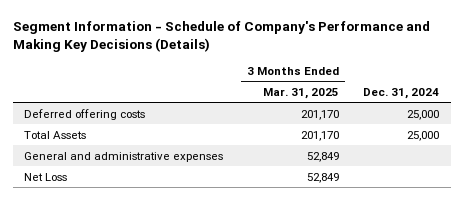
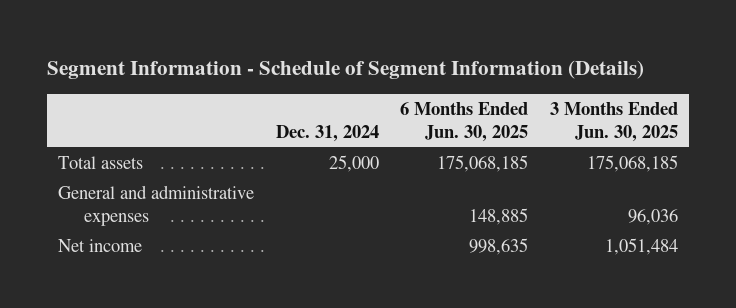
- Segment Information - Schedule of Company's Performance and Making Key Decisions (Details)
+ Segment Information - Schedule of Segment Information (Details)
- | 3 Months Ended Mar. 31, 2025 | Dec. 31, 2024
+ | Dec. 31, 2024 | 6 Months Ended Jun. 30, 2025 | 3 Months Ended Jun. 30, 2025
- Deferred offering costs | 201,170 | 25,000
- Total Assets | 201,170 | 25,000
+ Total assets | 25,000 | 175,068,185 | 175,068,185
- Net Loss | 52,849 |
+ Net income | | 998,635 | 1,051,484

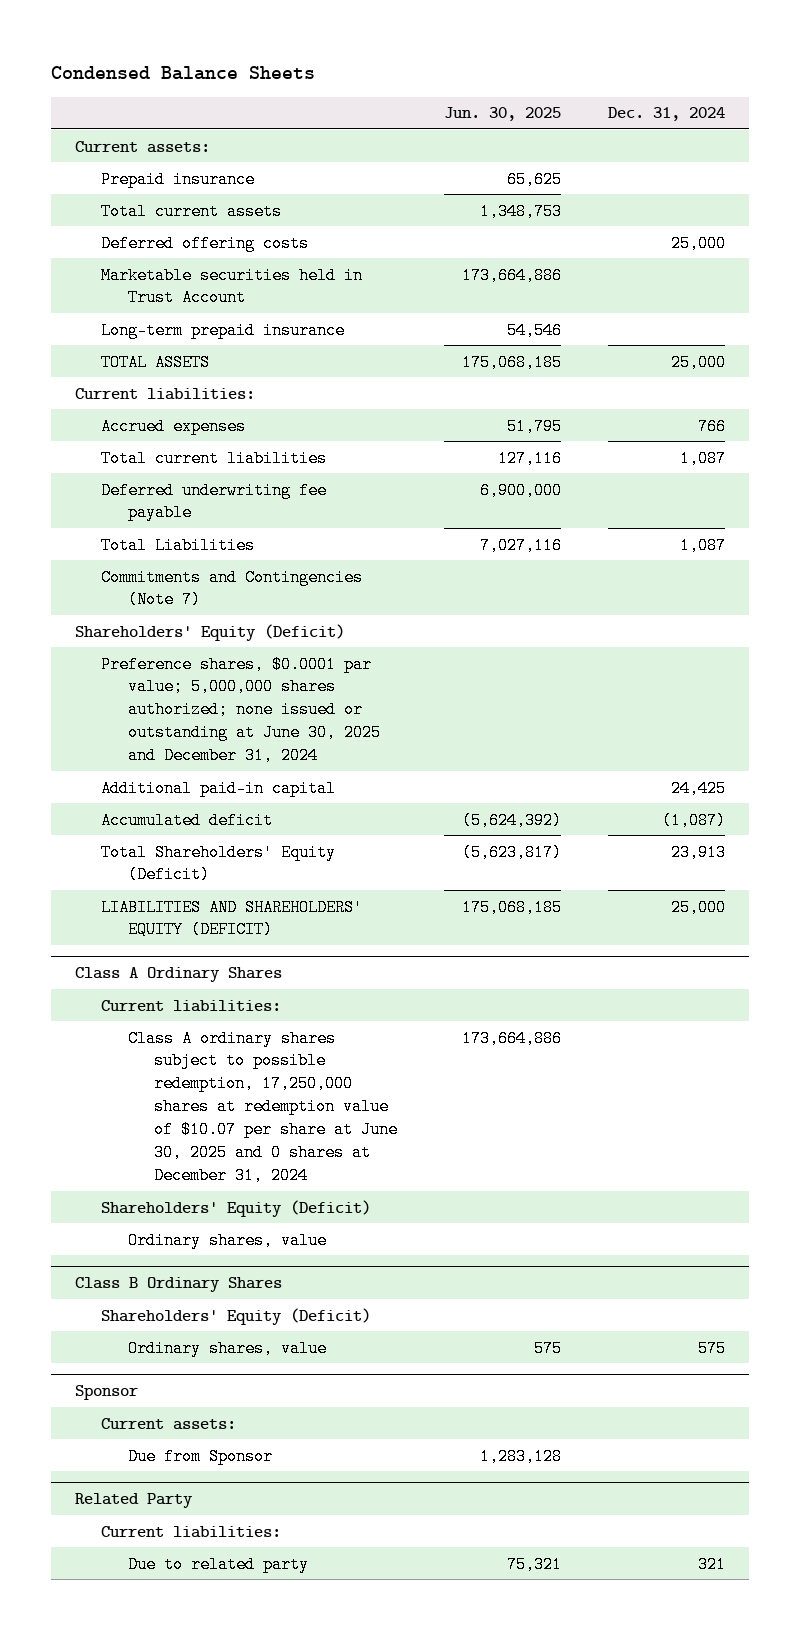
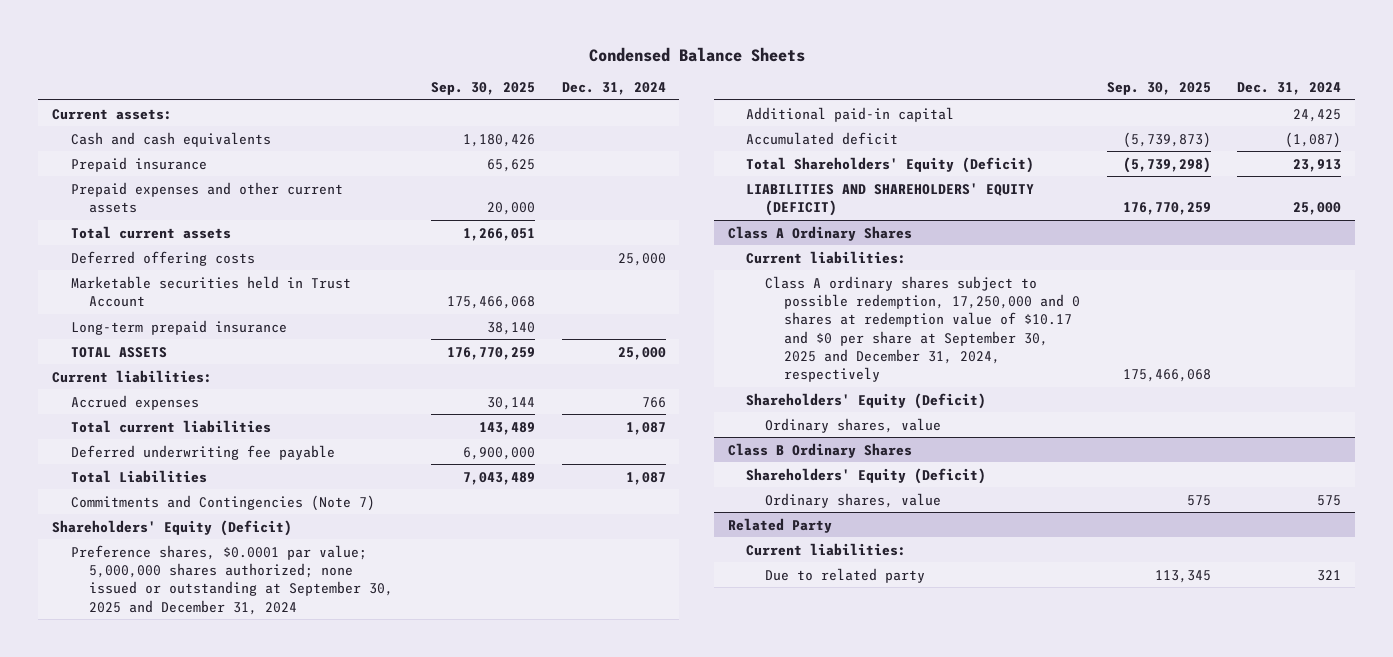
- | Jun. 30, 2025 | Dec. 31, 2024
+ | Sep. 30, 2025 | Dec. 31, 2024
+ Cash and cash equivalents | 1,180,426 |
+ Prepaid expenses and other current assets | 20,000 |
- Preference shares, $0.0001 par value; 5,000,000 shares authorized; none issued or outstanding at June 30, 2025 and December 31, 2024
+ Preference shares, $0.0001 par value; 5,000,000 shares authorized; none issued or outstanding at September 30, 2025 and December 31, 2024
@ Class A Ordinary Shares
- Class A ordinary shares subject to possible redemption, 17,250,000 shares at redemption value of $10.07 per share at June 30, 2025 and 0 shares at December 31, 2024 | 173,664,886 |
+ Class A ordinary shares subject to possible redemption, 17,250,000 and 0 shares at redemption value of $10.17 and $0 per share at September 30, 2025 and December 31, 2024, respectively | 175,466,068 |
- Sponsor
- Current assets:
- Due from Sponsor | 1,283,128 |

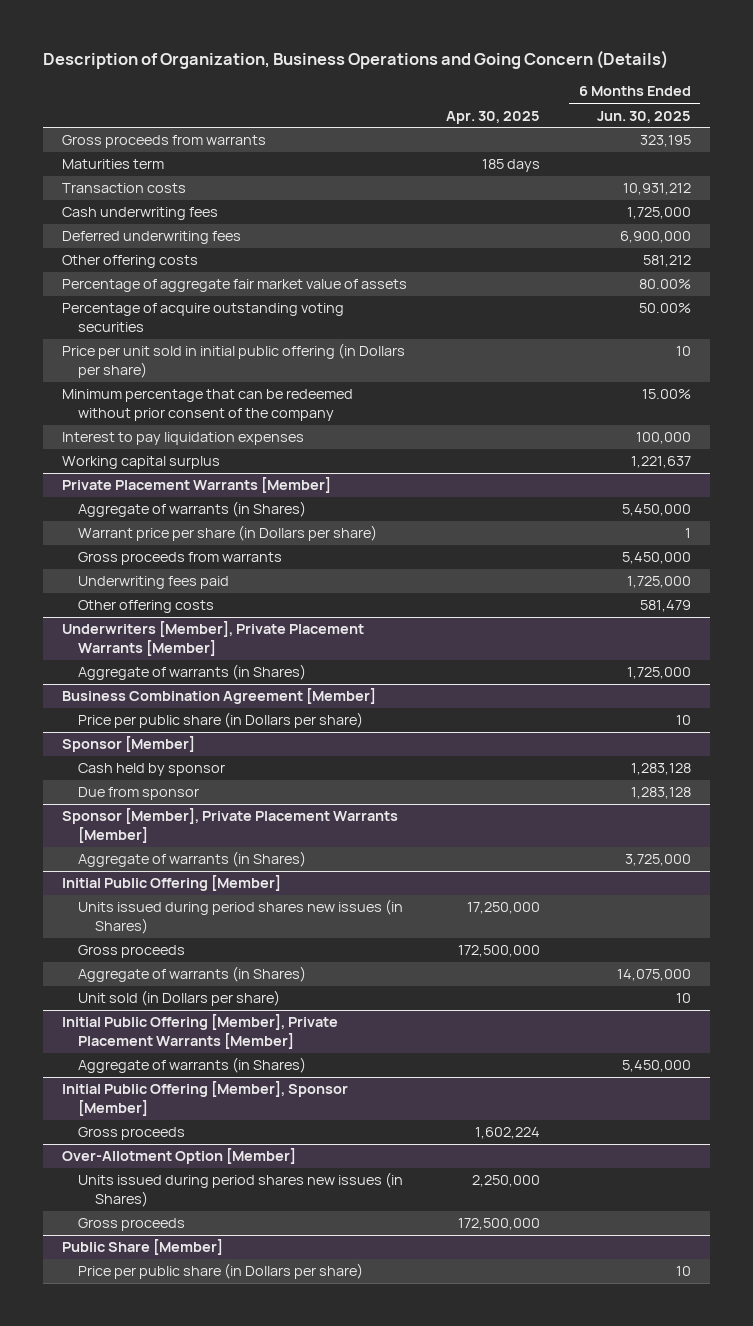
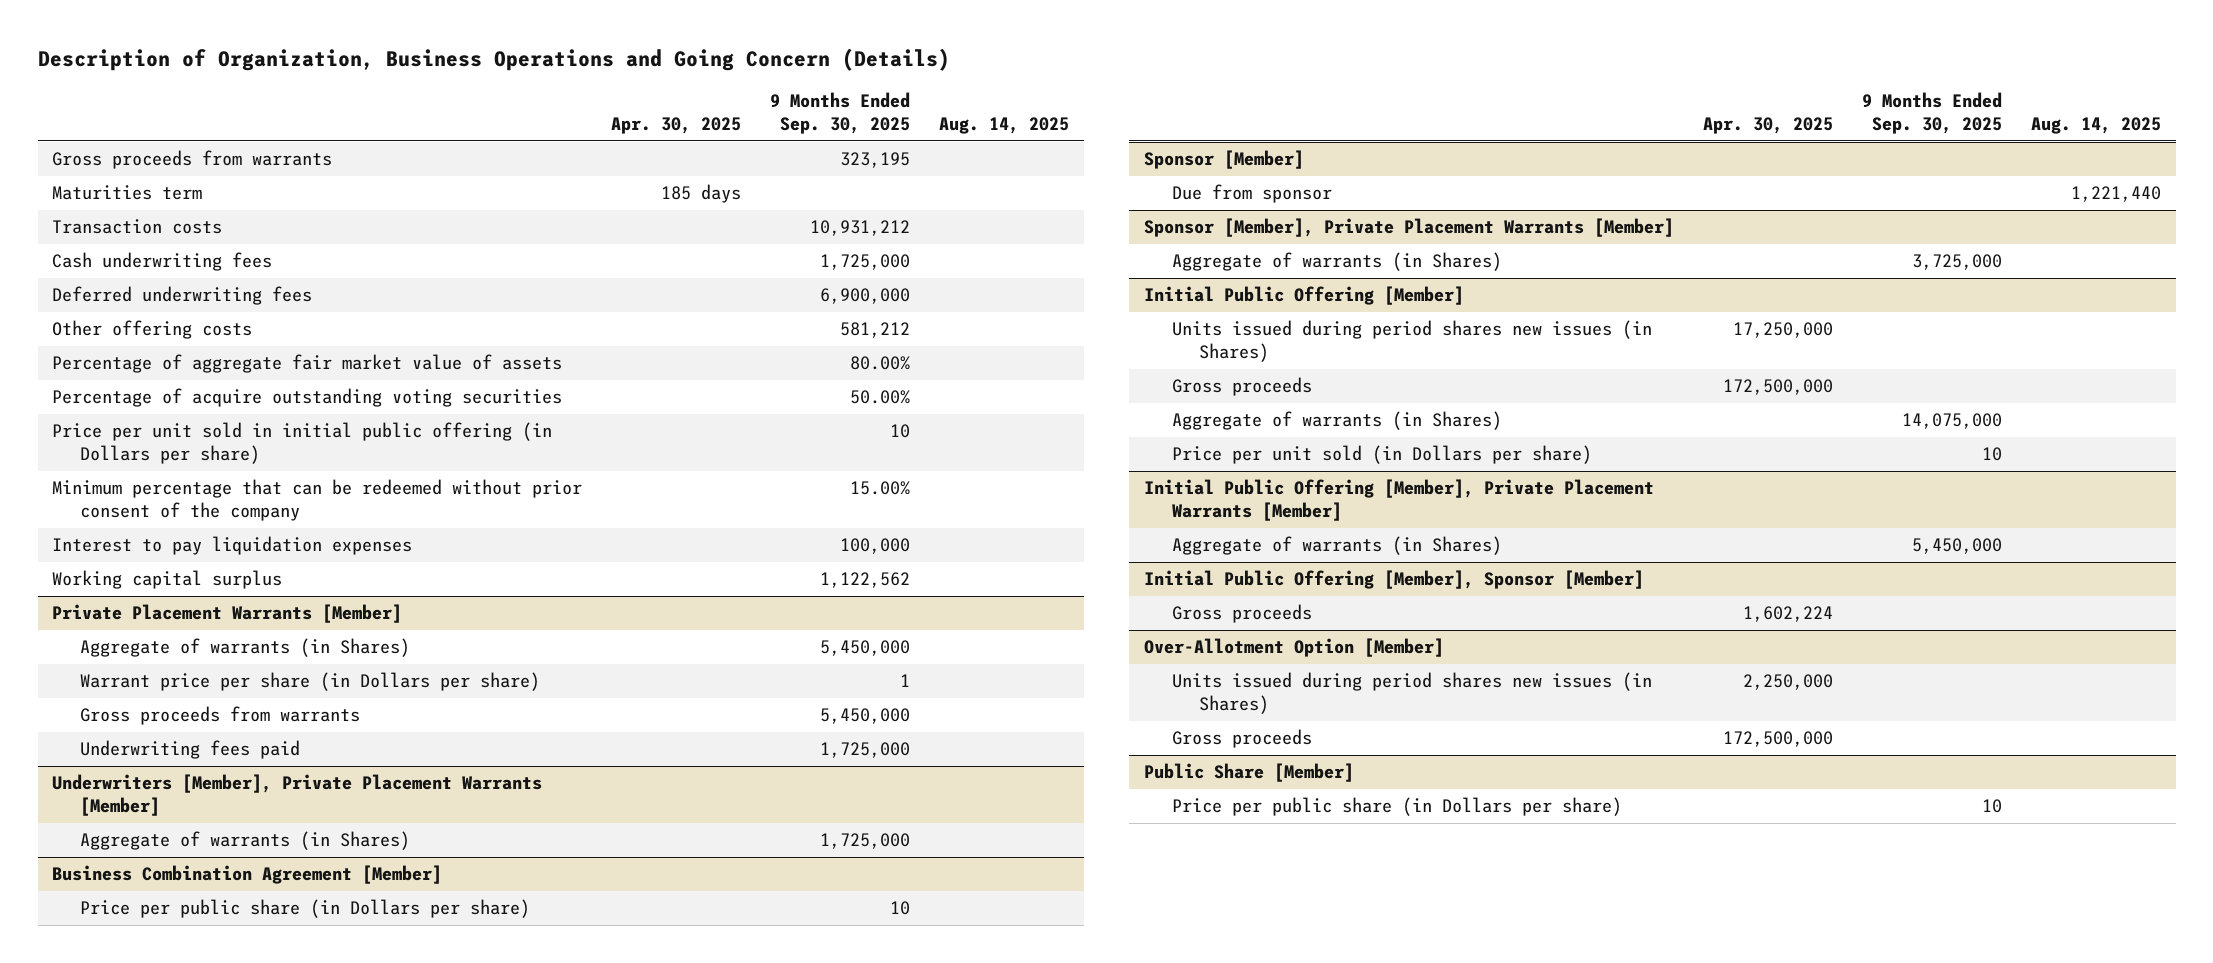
- | Apr. 30, 2025 | 6 Months Ended Jun. 30, 2025
+ | Apr. 30, 2025 | 9 Months Ended Sep. 30, 2025 | Aug. 14, 2025
@ Private Placement Warrants [Member]
- Other offering costs | | 581,479
@ Sponsor [Member]
- Cash held by sponsor | | 1,283,128
@ Initial Public Offering [Member]
- Unit sold (in Dollars per share) | | 10
+ Price per unit sold (in Dollars per share) | | 10 |

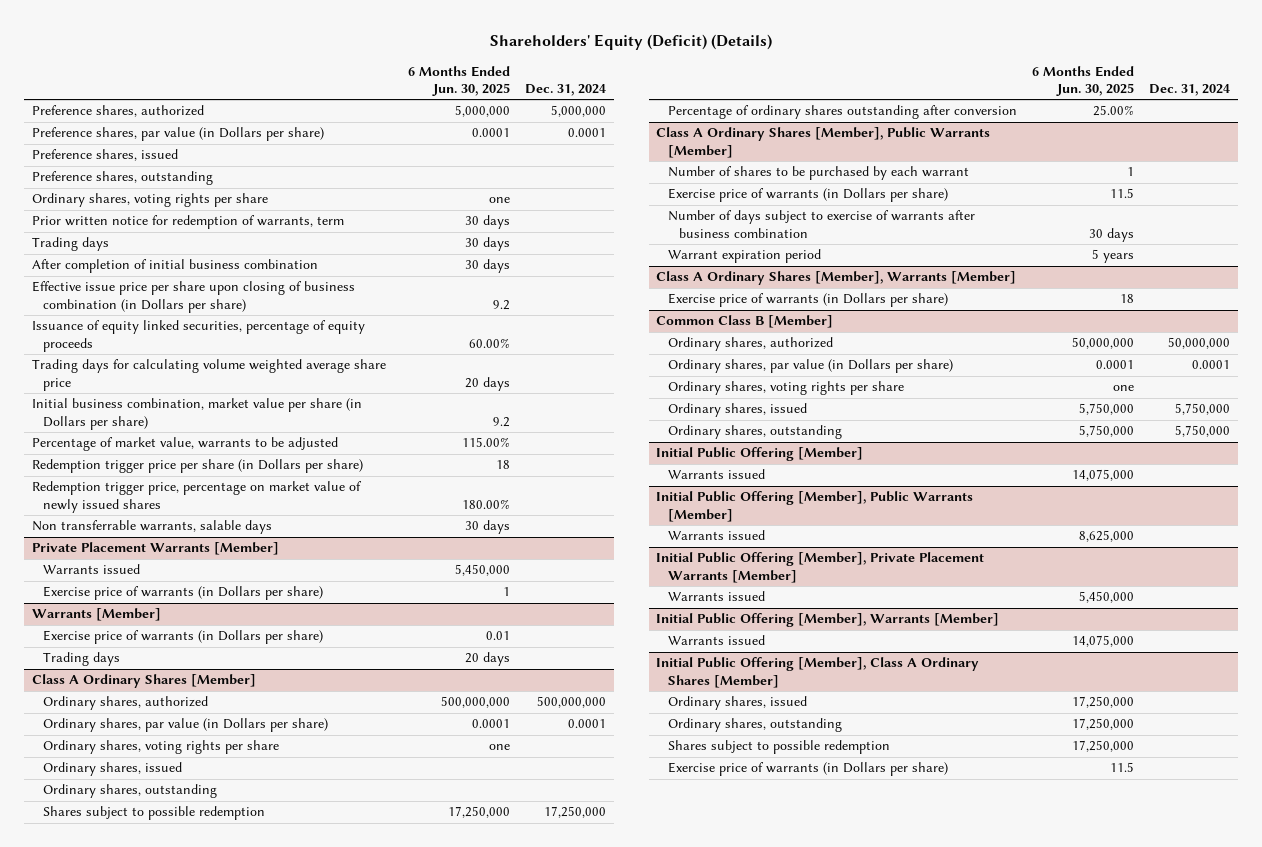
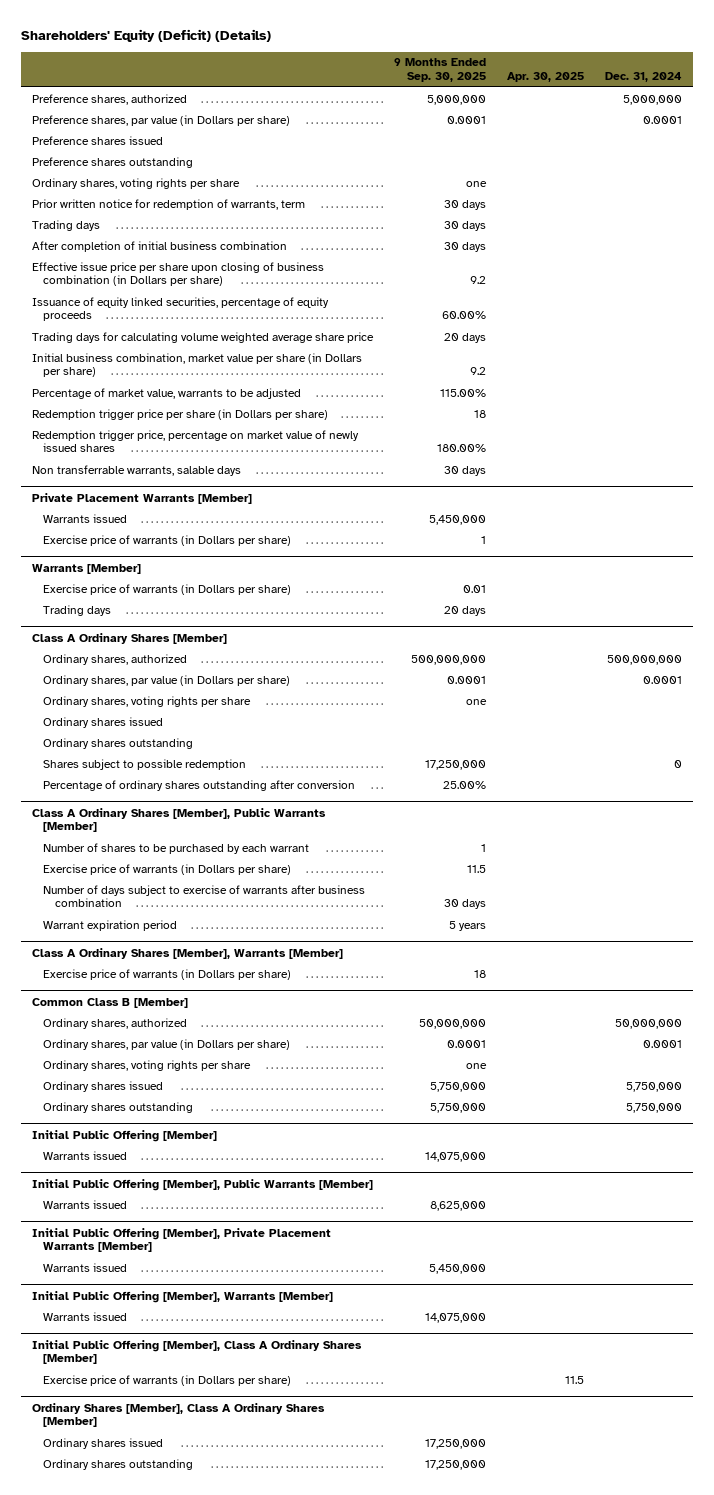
- | 6 Months Ended Jun. 30, 2025 | Dec. 31, 2024
+ | 9 Months Ended Sep. 30, 2025 | Apr. 30, 2025 | Dec. 31, 2024
- Preference shares, issued
- Preference shares, outstanding
+ Preference shares issued
+ Preference shares outstanding
@ Class A Ordinary Shares [Member]
- Ordinary shares, issued
- Ordinary shares, outstanding
- Shares subject to possible redemption | 17,250,000 | 17,250,000
+ Ordinary shares issued
+ Ordinary shares outstanding
+ Shares subject to possible redemption | 17,250,000 | | 0
@ Common Class B [Member]
- Ordinary shares, issued | 5,750,000 | 5,750,000
- Ordinary shares, outstanding | 5,750,000 | 5,750,000
+ Ordinary shares issued | 5,750,000 | | 5,750,000
+ Ordinary shares outstanding | 5,750,000 | | 5,750,000
@ Initial Public Offering [Member], Class A Ordinary Shares [Member]
- Ordinary shares, issued | 17,250,000 |
- Ordinary shares, outstanding | 17,250,000 |
- Shares subject to possible redemption | 17,250,000 |
+ Ordinary Shares [Member], Class A Ordinary Shares [Member]
+ Ordinary shares issued | 17,250,000 | |
+ Ordinary shares outstanding | 17,250,000 | |

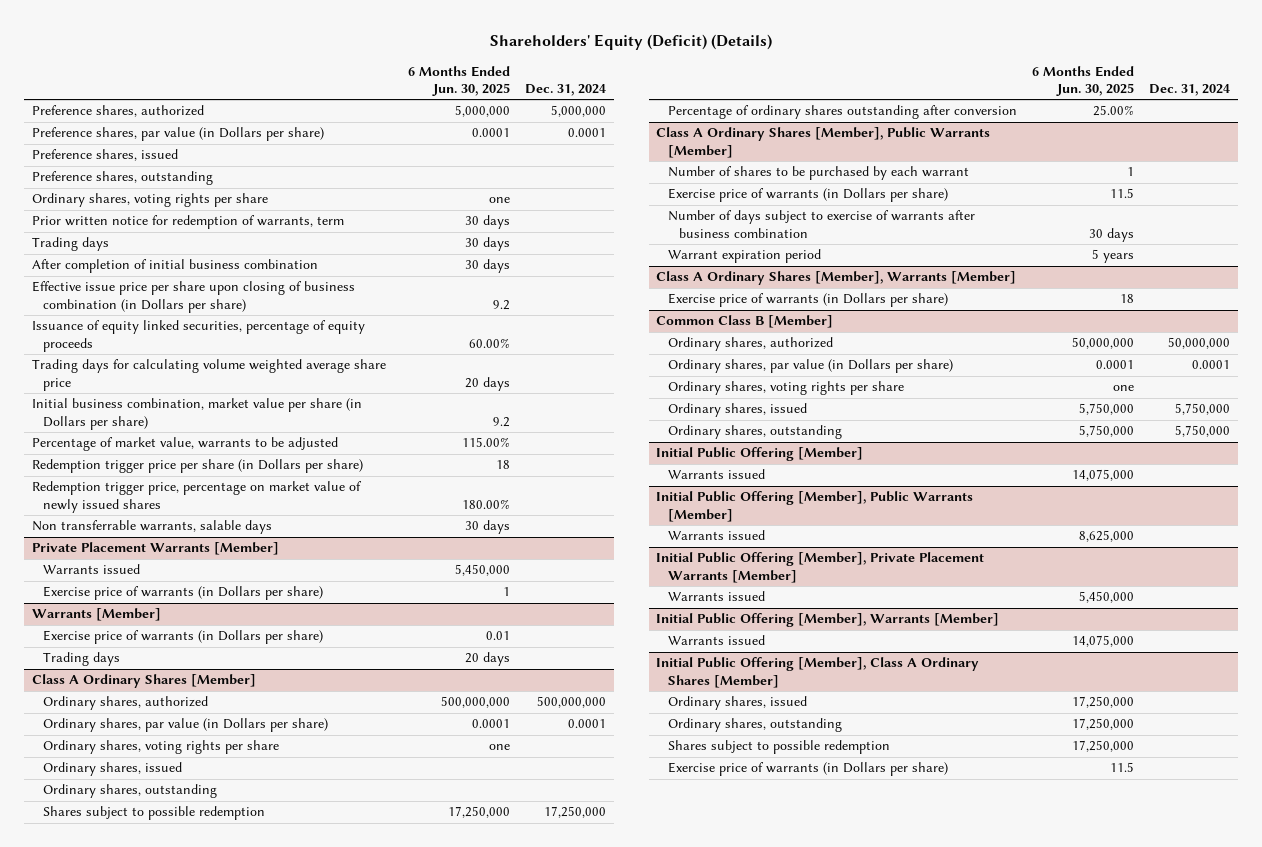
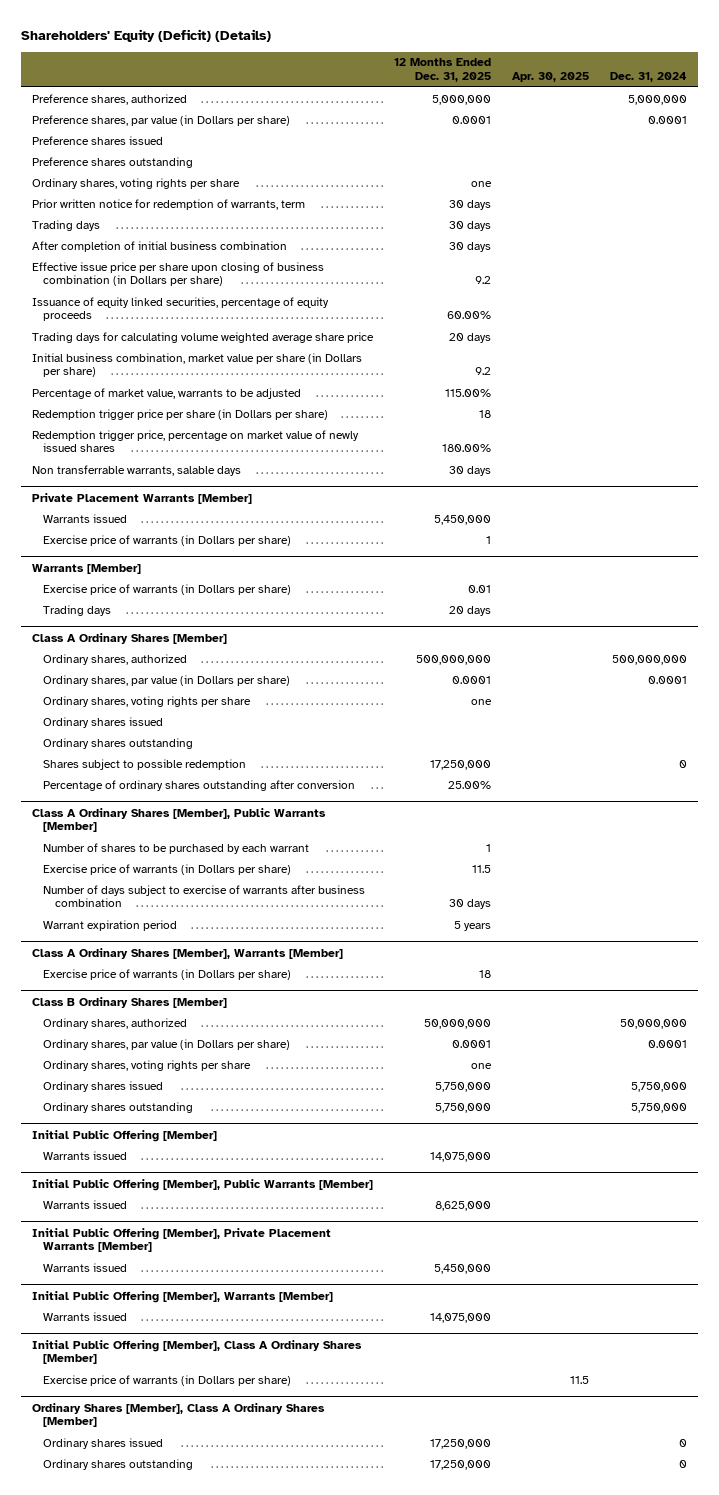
- | 6 Months Ended Jun. 30, 2025 | Dec. 31, 2024
+ | 12 Months Ended Dec. 31, 2025 | Apr. 30, 2025 | Dec. 31, 2024
- Preference shares, issued
- Preference shares, outstanding
+ Preference shares issued
+ Preference shares outstanding
@ Class A Ordinary Shares [Member]
- Ordinary shares, issued
- Ordinary shares, outstanding
- Shares subject to possible redemption | 17,250,000 | 17,250,000
+ Ordinary shares issued
+ Ordinary shares outstanding
+ Shares subject to possible redemption | 17,250,000 | | 0
- Common Class B [Member]
+ Class B Ordinary Shares [Member]
- Ordinary shares, issued | 5,750,000 | 5,750,000
- Ordinary shares, outstanding | 5,750,000 | 5,750,000
+ Ordinary shares issued | 5,750,000 | | 5,750,000
+ Ordinary shares outstanding | 5,750,000 | | 5,750,000
@ Initial Public Offering [Member], Class A Ordinary Shares [Member]
- Ordinary shares, issued | 17,250,000 |
- Ordinary shares, outstanding | 17,250,000 |
- Shares subject to possible redemption | 17,250,000 |
+ Ordinary Shares [Member], Class A Ordinary Shares [Member]
+ Ordinary shares issued | 17,250,000 | | 0
+ Ordinary shares outstanding | 17,250,000 | | 0

